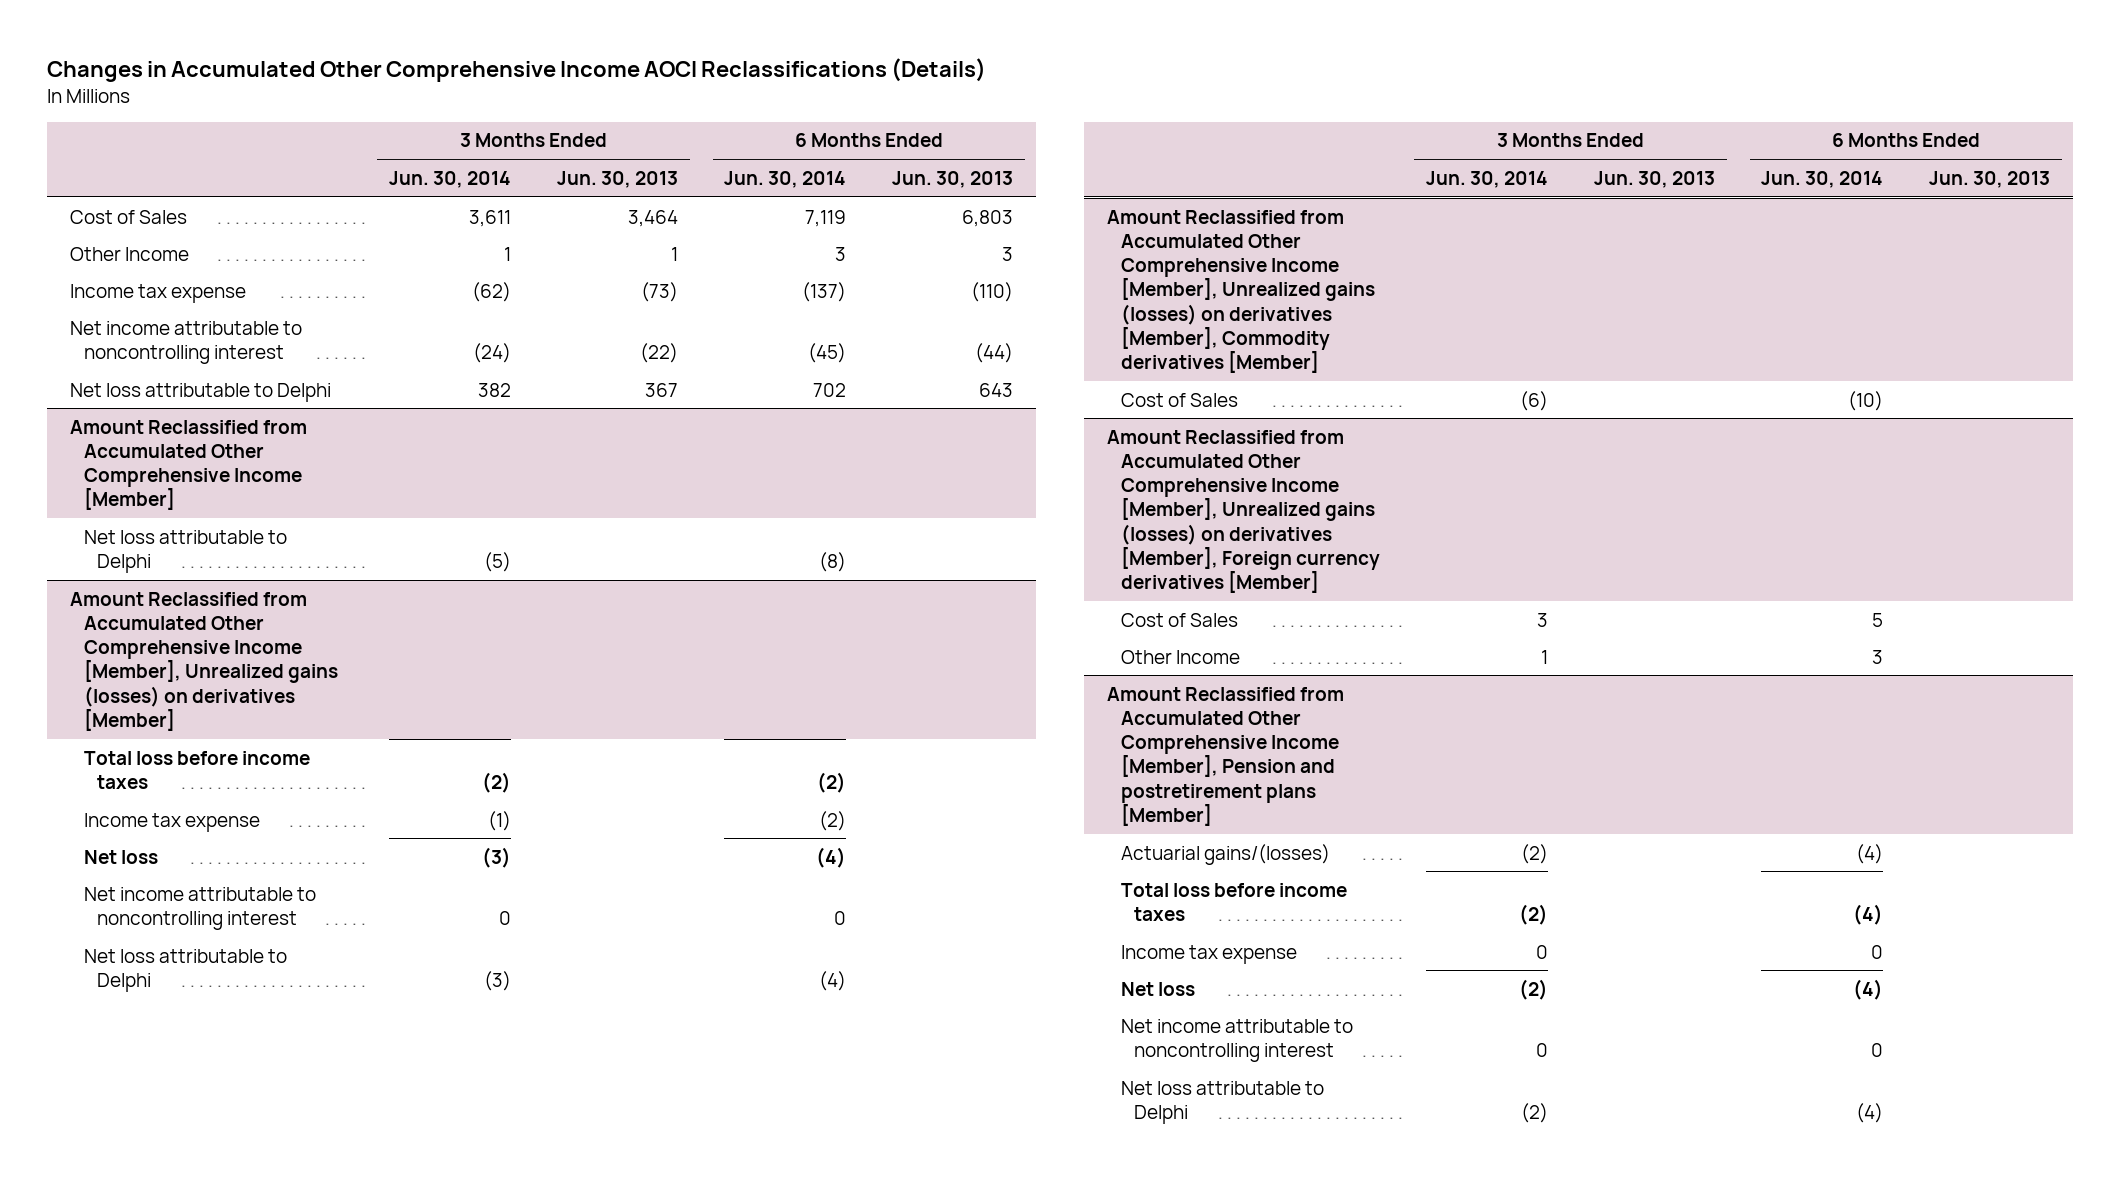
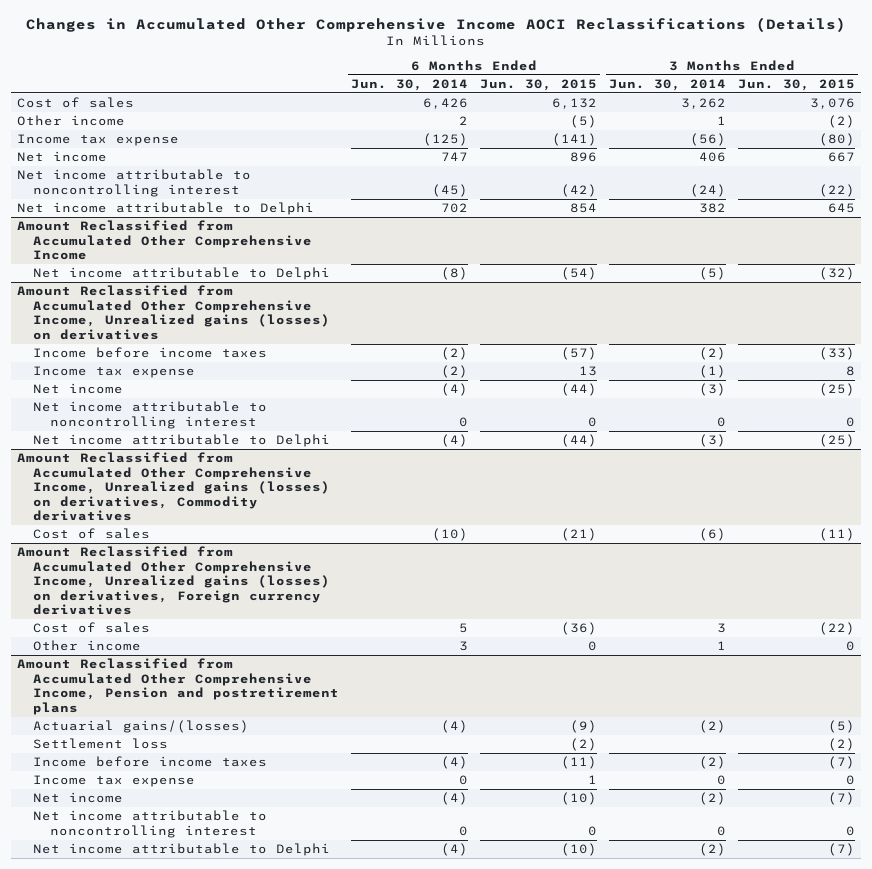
- | 3 Months Ended Jun. 30, 2014 | 3 Months Ended Jun. 30, 2013 | 6 Months Ended Jun. 30, 2014 | 6 Months Ended Jun. 30, 2013
+ | 6 Months Ended Jun. 30, 2014 | 6 Months Ended Jun. 30, 2015 | 3 Months Ended Jun. 30, 2014 | 3 Months Ended Jun. 30, 2015
- Cost of Sales | 3,611 | 3,464 | 7,119 | 6,803
- Other Income | 1 | 1 | 3 | 3
- Income tax expense | (62) | (73) | (137) | (110)
+ Cost of sales | 6,426 | 6,132 | 3,262 | 3,076
+ Other income | 2 | (5) | 1 | (2)
+ Income tax expense | (125) | (141) | (56) | (80)
+ Net income | 747 | 896 | 406 | 667
- Net loss attributable to Delphi | 382 | 367 | 702 | 643
- Amount Reclassified from Accumulated Other Comprehensive Income [Member]
- Net loss attributable to Delphi | (5) | | (8) |
- Amount Reclassified from Accumulated Other Comprehensive Income [Member], Unrealized gains (losses) on derivatives [Member]
- Total loss before income taxes | (2) | | (2) |
+ Net income attributable to Delphi | 702 | 854 | 382 | 645
+ Amount Reclassified from Accumulated Other Comprehensive Income
+ Net income attributable to Delphi | (8) | (54) | (5) | (32)
+ Amount Reclassified from Accumulated Other Comprehensive Income, Unrealized gains (losses) on derivatives
+ Income before income taxes | (2) | (57) | (2) | (33)
- Net loss | (3) | | (4) |
+ Net income | (4) | (44) | (3) | (25)
- Net loss attributable to Delphi | (3) | | (4) |
- Amount Reclassified from Accumulated Other Comprehensive Income [Member], Unrealized gains (losses) on derivatives [Member], Commodity derivatives [Member]
- Cost of Sales | (6) | | (10) |
- Amount Reclassified from Accumulated Other Comprehensive Income [Member], Unrealized gains (losses) on derivatives [Member], Foreign currency derivatives [Member]
- Cost of Sales | 3 | | 5 |
- Other Income | 1 | | 3 |
- Amount Reclassified from Accumulated Other Comprehensive Income [Member], Pension and postretirement plans [Member]
+ Net income attributable to Delphi | (4) | (44) | (3) | (25)
+ Amount Reclassified from Accumulated Other Comprehensive Income, Unrealized gains (losses) on derivatives, Commodity derivatives
+ Cost of sales | (10) | (21) | (6) | (11)
+ Amount Reclassified from Accumulated Other Comprehensive Income, Unrealized gains (losses) on derivatives, Foreign currency derivatives
+ Cost of sales | 5 | (36) | 3 | (22)
+ Other income | 3 | 0 | 1 | 0
+ Amount Reclassified from Accumulated Other Comprehensive Income, Pension and postretirement plans
- Total loss before income taxes | (2) | | (4) |
+ Settlement loss | | (2) | | (2)
+ Income before income taxes | (4) | (11) | (2) | (7)
- Net loss | (2) | | (4) |
+ Net income | (4) | (10) | (2) | (7)
- Net loss attributable to Delphi | (2) | | (4) |
+ Net income attributable to Delphi | (4) | (10) | (2) | (7)

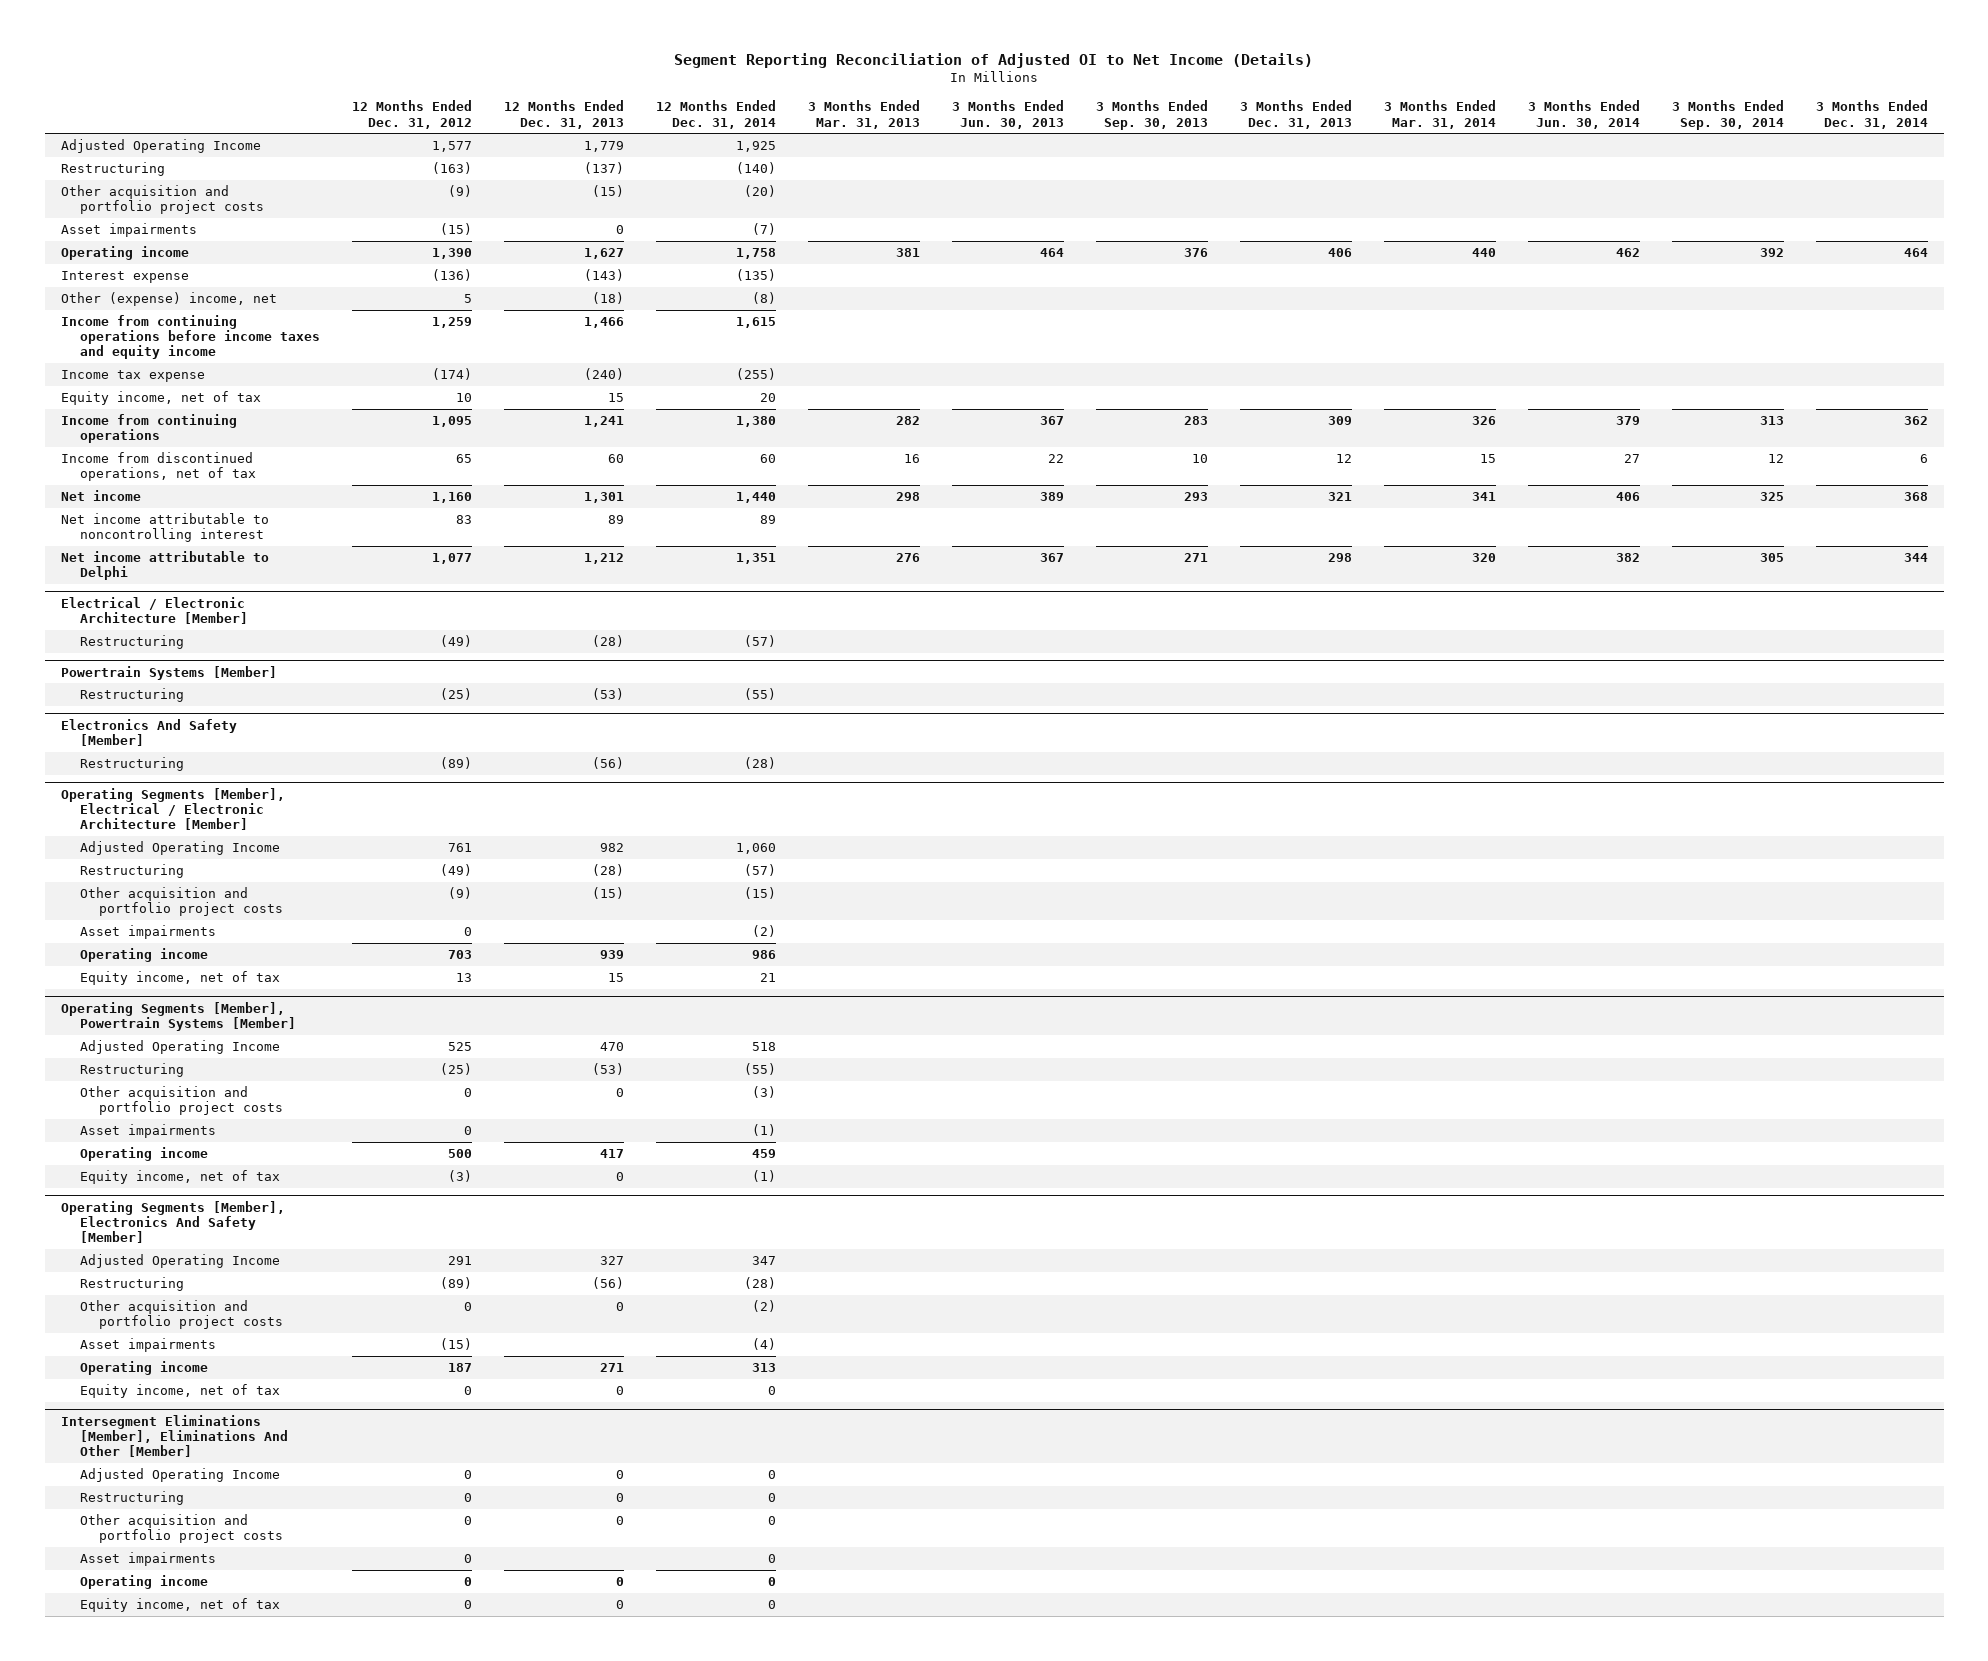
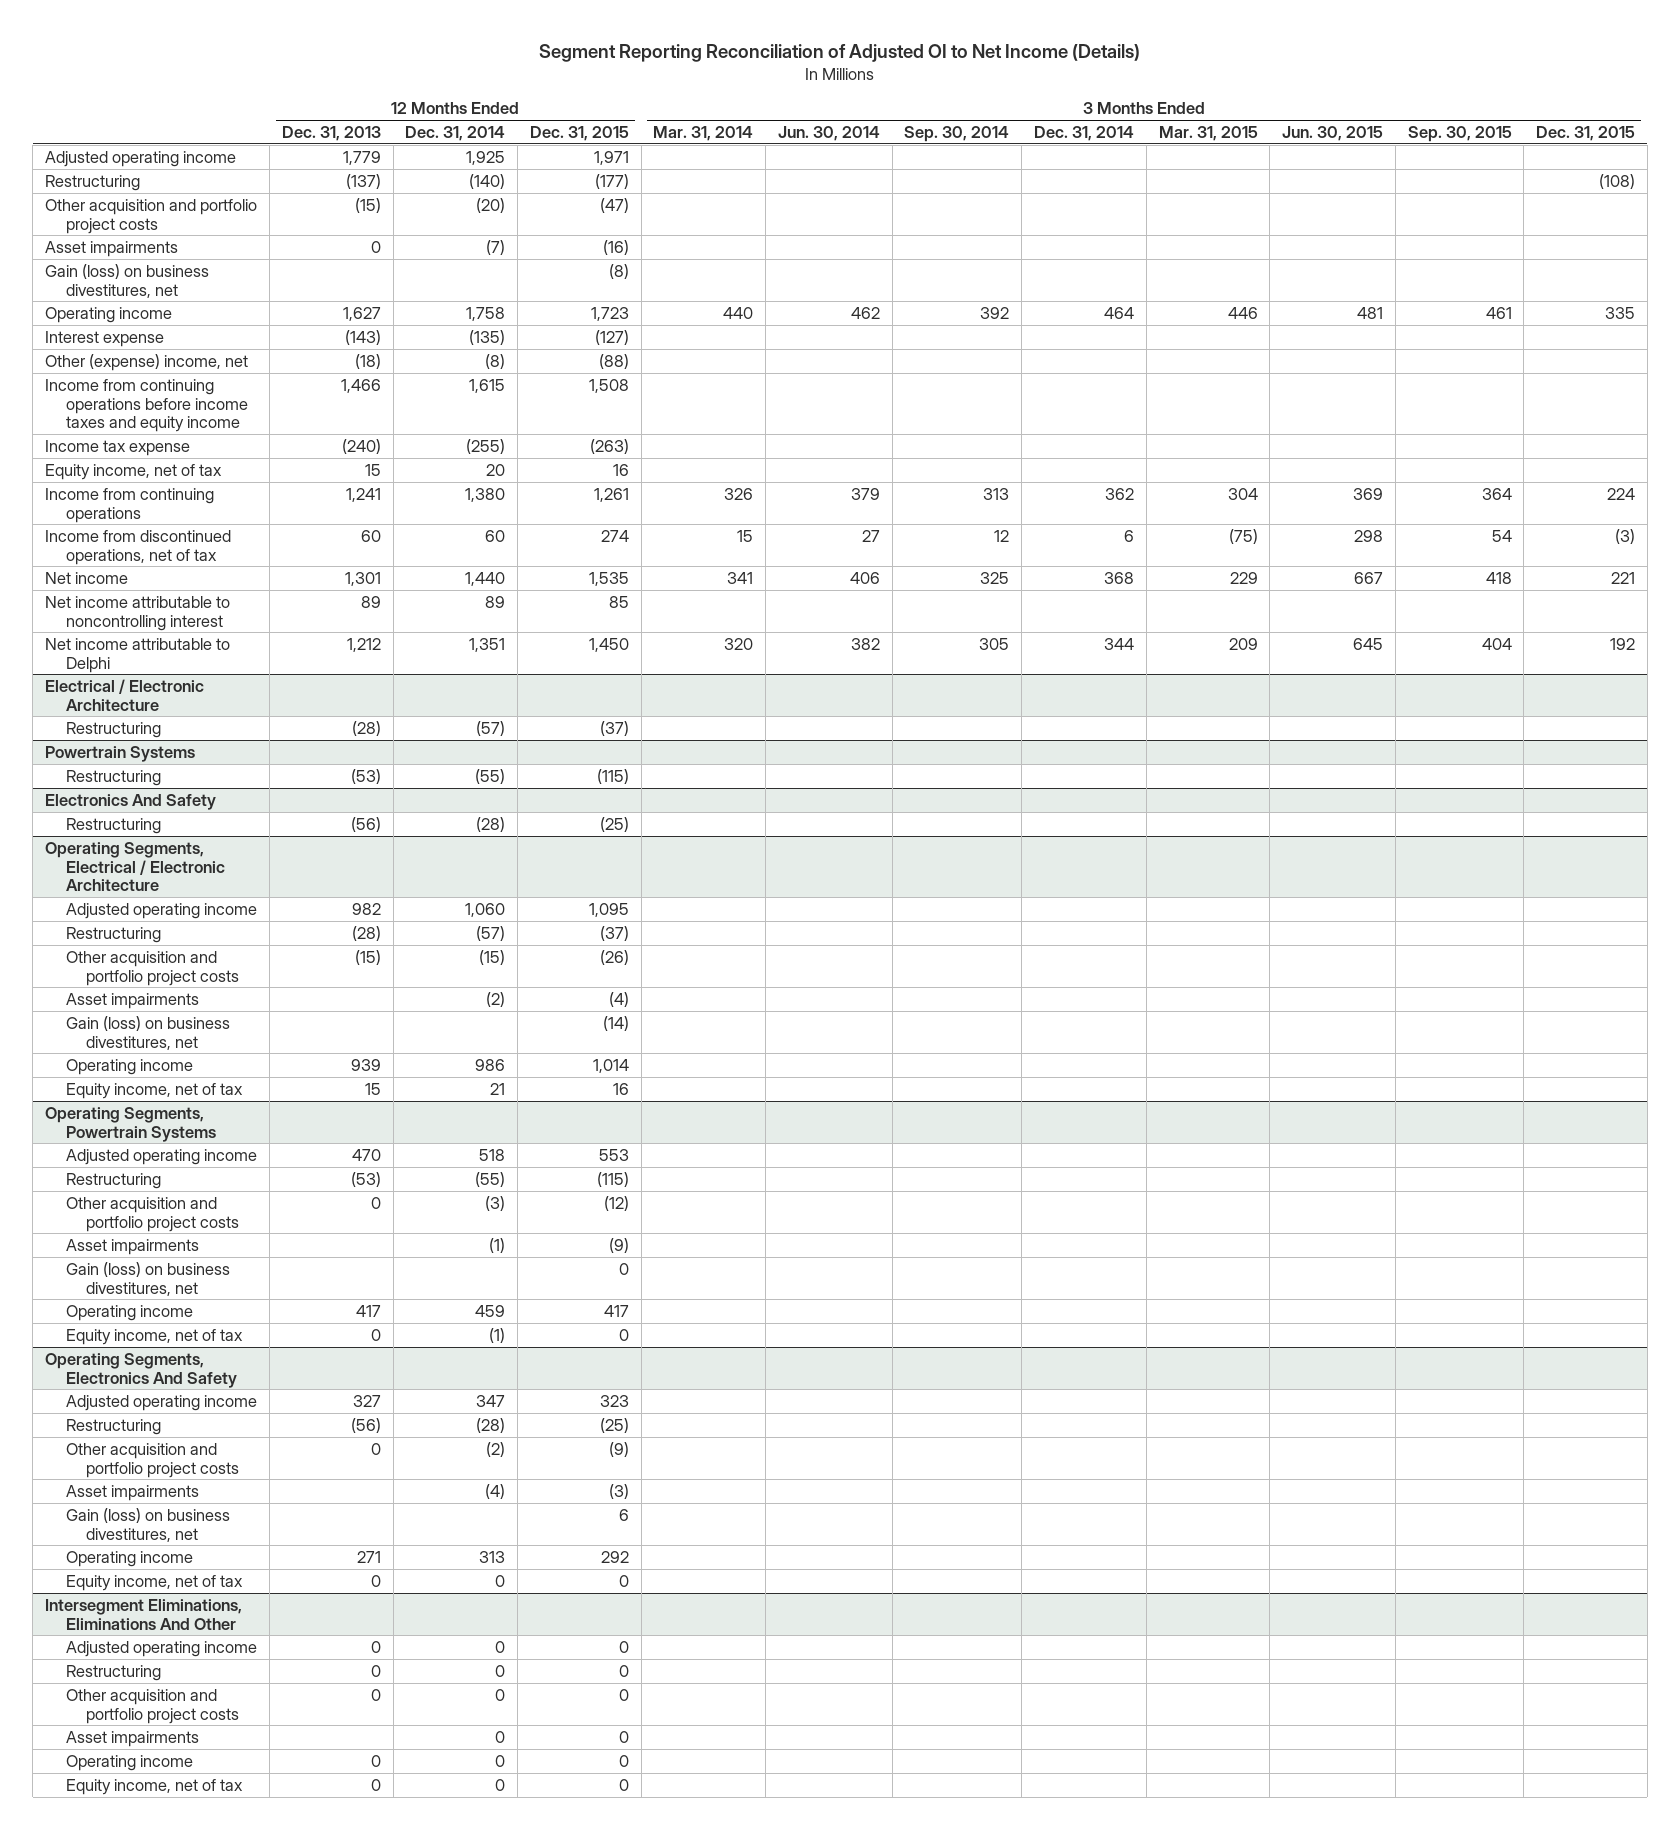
- | 12 Months Ended Dec. 31, 2012 | 12 Months Ended Dec. 31, 2013 | 12 Months Ended Dec. 31, 2014 | 3 Months Ended Mar. 31, 2013 | 3 Months Ended Jun. 30, 2013 | 3 Months Ended Sep. 30, 2013 | 3 Months Ended Dec. 31, 2013 | 3 Months Ended Mar. 31, 2014 | 3 Months Ended Jun. 30, 2014 | 3 Months Ended Sep. 30, 2014 | 3 Months Ended Dec. 31, 2014
+ | 12 Months Ended Dec. 31, 2013 | 12 Months Ended Dec. 31, 2014 | 12 Months Ended Dec. 31, 2015 | 3 Months Ended Mar. 31, 2014 | 3 Months Ended Jun. 30, 2014 | 3 Months Ended Sep. 30, 2014 | 3 Months Ended Dec. 31, 2014 | 3 Months Ended Mar. 31, 2015 | 3 Months Ended Jun. 30, 2015 | 3 Months Ended Sep. 30, 2015 | 3 Months Ended Dec. 31, 2015
- Adjusted Operating Income | 1,577 | 1,779 | 1,925 | | | | | | | |
+ Adjusted operating income | 1,779 | 1,925 | 1,971 | | | | | | | |
+ Gain (loss) on business divestitures, net | | | (8) | | | | | | | |
- Electrical / Electronic Architecture [Member]
+ Electrical / Electronic Architecture
- Powertrain Systems [Member]
+ Powertrain Systems
- Electronics And Safety [Member]
+ Electronics And Safety
- Operating Segments [Member], Electrical / Electronic Architecture [Member]
- Adjusted Operating Income | 761 | 982 | 1,060 | | | | | | | |
+ Operating Segments, Electrical / Electronic Architecture
+ Adjusted operating income | 982 | 1,060 | 1,095 | | | | | | | |
+ Gain (loss) on business divestitures, net | | | (14) | | | | | | | |
- Operating Segments [Member], Powertrain Systems [Member]
- Adjusted Operating Income | 525 | 470 | 518 | | | | | | | |
+ Operating Segments, Powertrain Systems
+ Adjusted operating income | 470 | 518 | 553 | | | | | | | |
+ Gain (loss) on business divestitures, net | | | 0 | | | | | | | |
- Operating Segments [Member], Electronics And Safety [Member]
- Adjusted Operating Income | 291 | 327 | 347 | | | | | | | |
+ Operating Segments, Electronics And Safety
+ Adjusted operating income | 327 | 347 | 323 | | | | | | | |
+ Gain (loss) on business divestitures, net | | | 6 | | | | | | | |
- Intersegment Eliminations [Member], Eliminations And Other [Member]
- Adjusted Operating Income | 0 | 0 | 0 | | | | | | | |
+ Intersegment Eliminations, Eliminations And Other
+ Adjusted operating income | 0 | 0 | 0 | | | | | | | |

